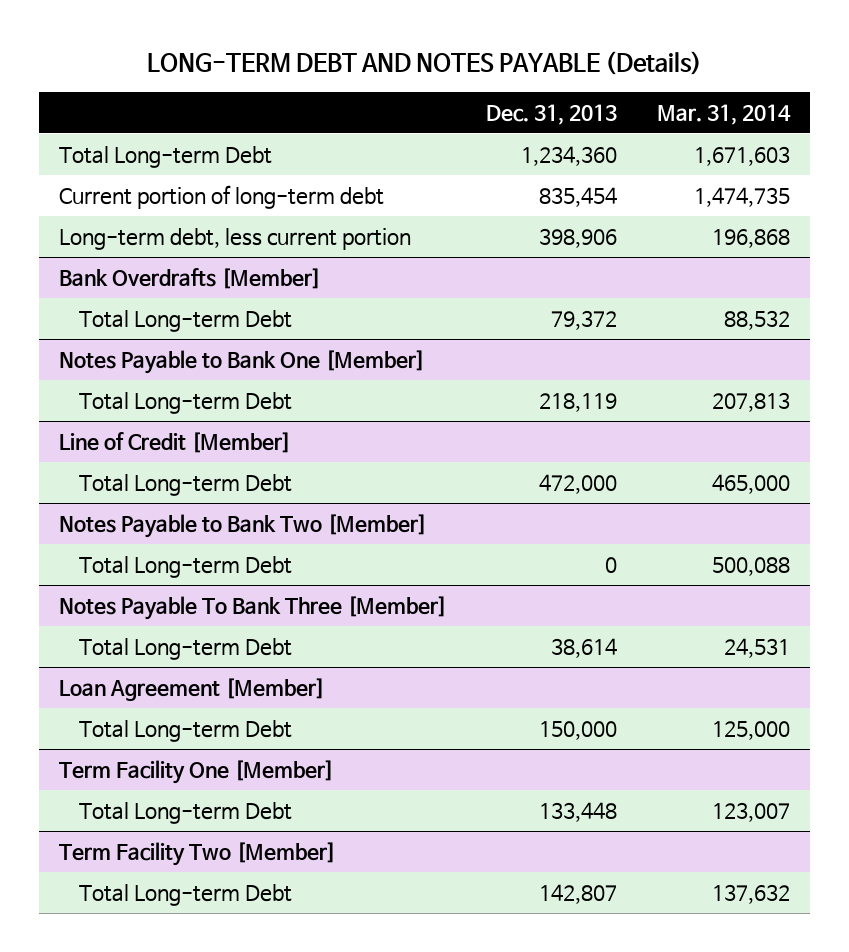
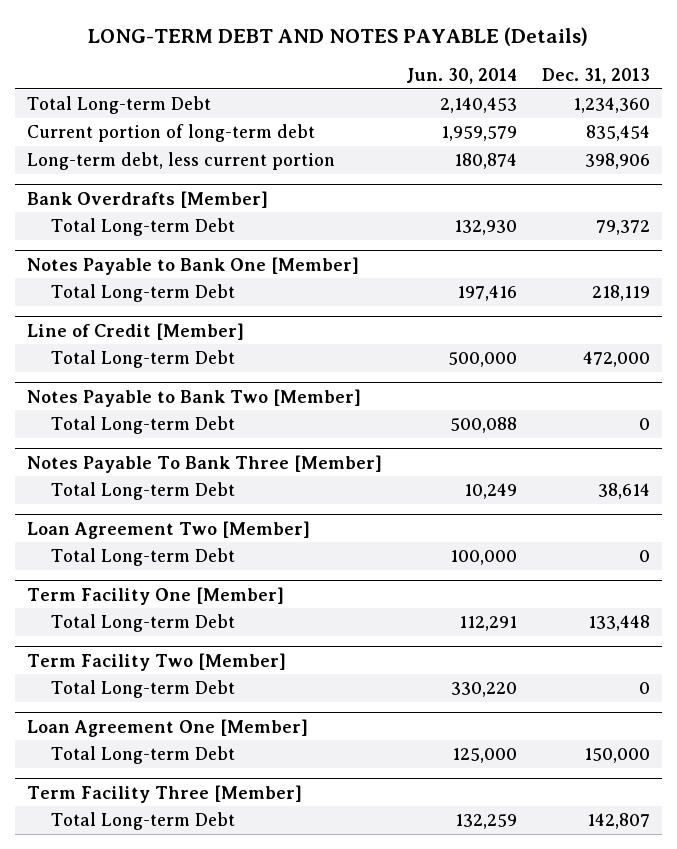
- | Dec. 31, 2013 | Mar. 31, 2014
+ | Jun. 30, 2014 | Dec. 31, 2013
- Loan Agreement [Member]
- Total Long-term Debt | 150,000 | 125,000
+ Loan Agreement Two [Member]
+ Total Long-term Debt | 100,000 | 0
@ Term Facility Two [Member]
+ Total Long-term Debt | 330,220 | 0
+ Loan Agreement One [Member]
+ Total Long-term Debt | 125,000 | 150,000
+ Term Facility Three [Member]

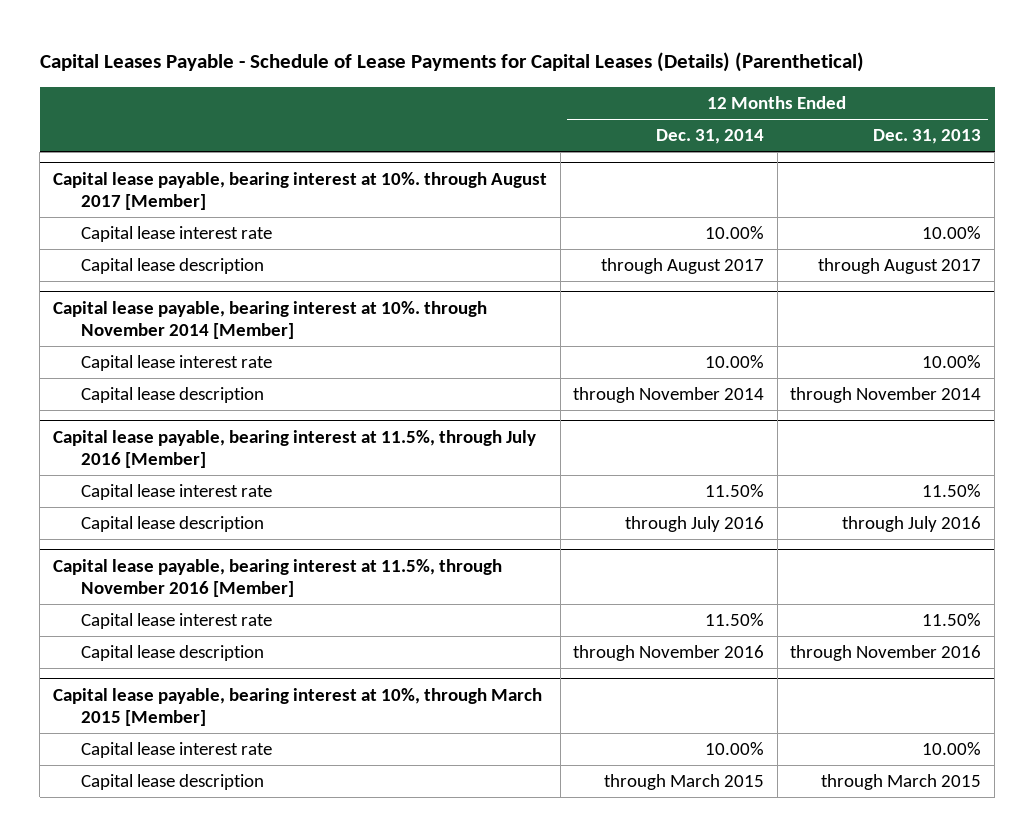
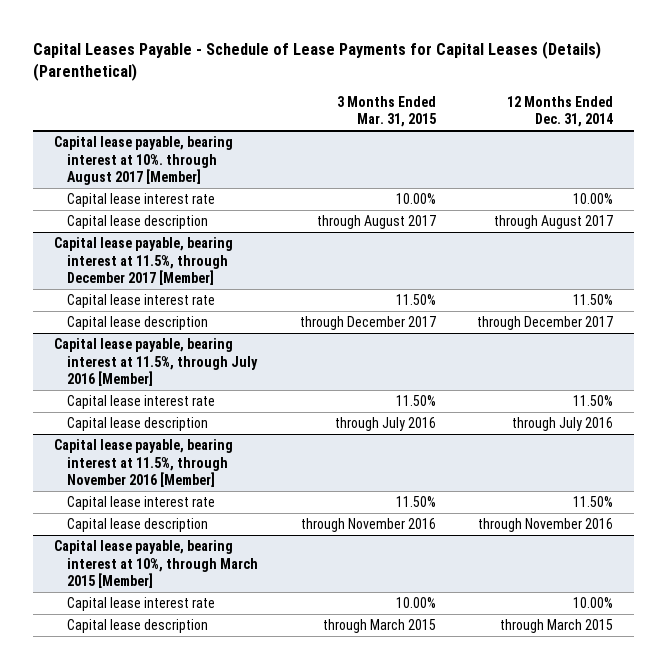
- | 12 Months Ended Dec. 31, 2014 | 12 Months Ended Dec. 31, 2013
+ | 3 Months Ended Mar. 31, 2015 | 12 Months Ended Dec. 31, 2014
- Capital lease payable, bearing interest at 10%. through November 2014 [Member]
- Capital lease interest rate | 10.00% | 10.00%
- Capital lease description | through November 2014 | through November 2014
+ Capital lease payable, bearing interest at 11.5%, through December 2017 [Member]
+ Capital lease interest rate | 11.50% | 11.50%
+ Capital lease description | through December 2017 | through December 2017

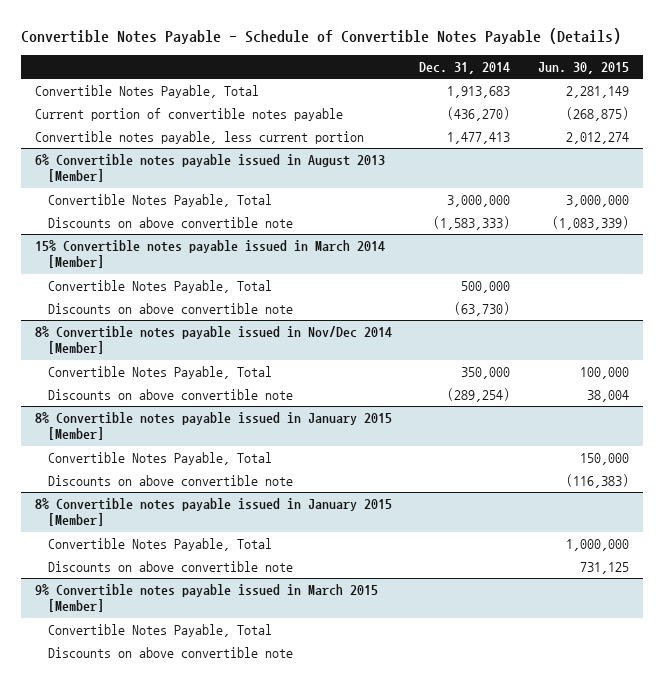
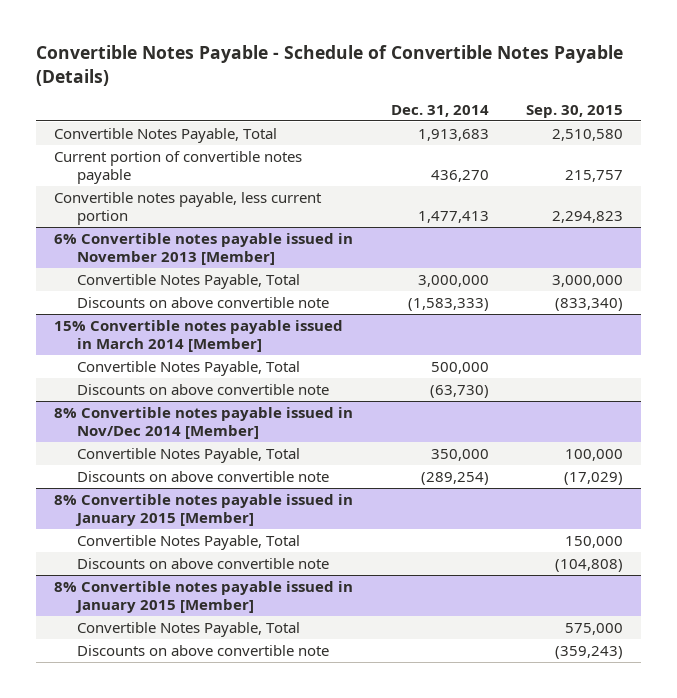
- | Dec. 31, 2014 | Jun. 30, 2015
+ | Dec. 31, 2014 | Sep. 30, 2015
- Current portion of convertible notes payable | (436,270) | (268,875)
+ Current portion of convertible notes payable | 436,270 | 215,757
- 6% Convertible notes payable issued in August 2013 [Member]
+ 6% Convertible notes payable issued in November 2013 [Member]
- 9% Convertible notes payable issued in March 2015 [Member]
- Convertible Notes Payable, Total
- Discounts on above convertible note

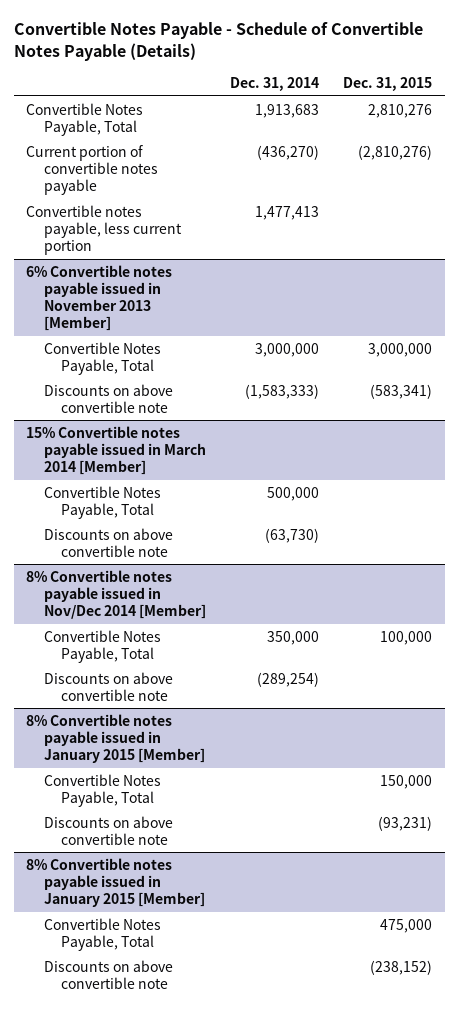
- | Dec. 31, 2014 | Sep. 30, 2015
+ | Dec. 31, 2014 | Dec. 31, 2015
- Current portion of convertible notes payable | 436,270 | 215,757
+ Current portion of convertible notes payable | (436,270) | (2,810,276)

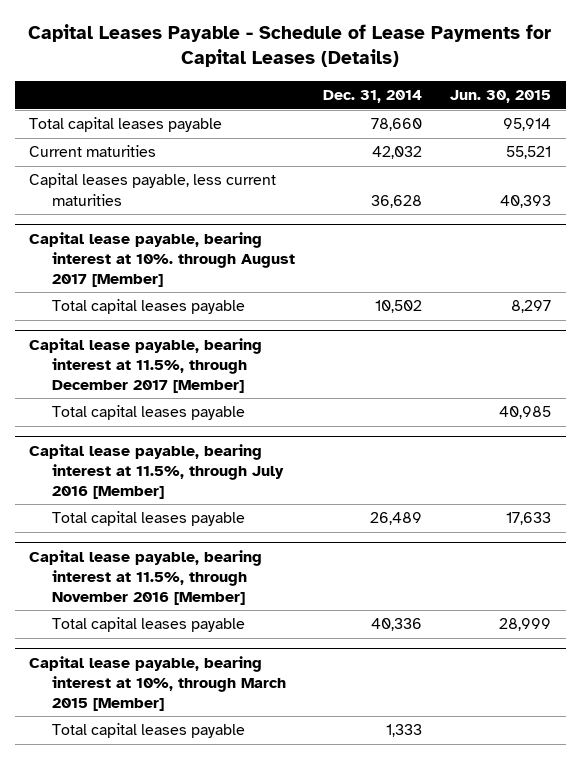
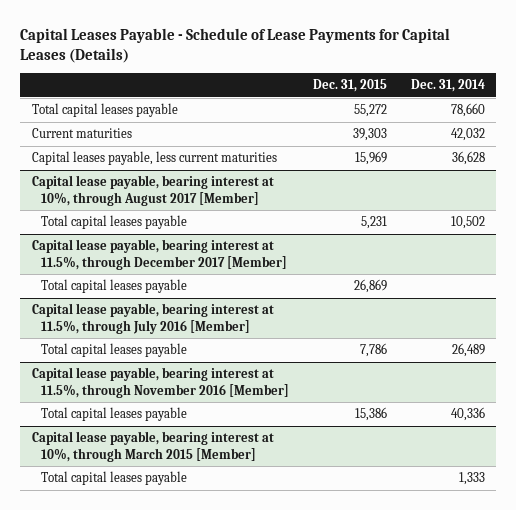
- | Dec. 31, 2014 | Jun. 30, 2015
+ | Dec. 31, 2015 | Dec. 31, 2014
- Capital lease payable, bearing interest at 10%. through August 2017 [Member]
+ Capital lease payable, bearing interest at 10%, through August 2017 [Member]

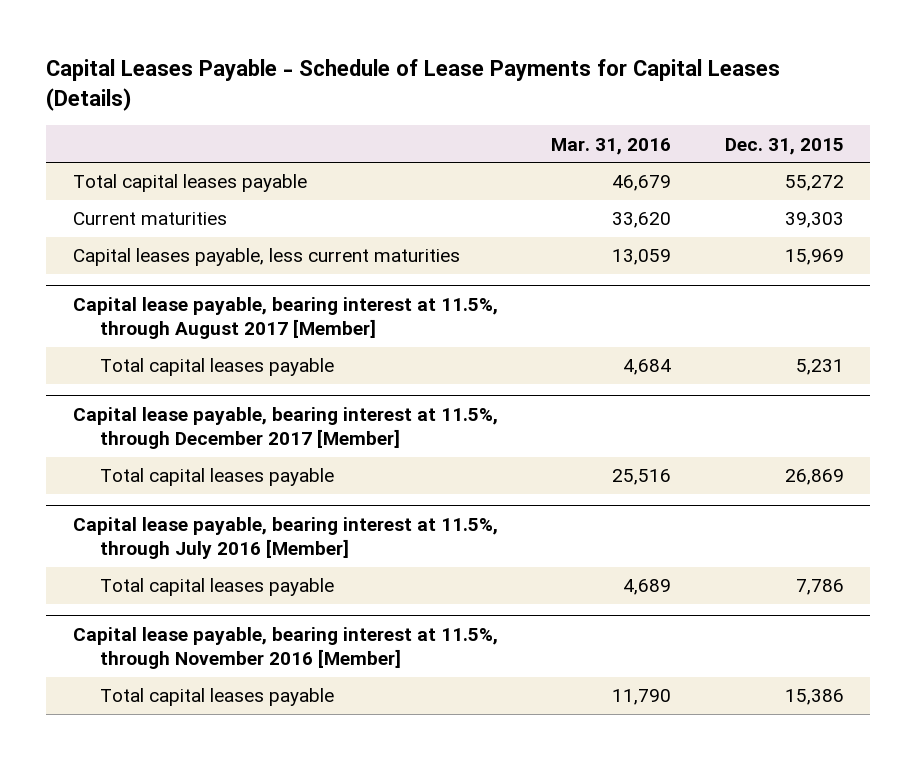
- | Dec. 31, 2015 | Dec. 31, 2014
+ | Mar. 31, 2016 | Dec. 31, 2015
- Capital lease payable, bearing interest at 10%, through August 2017 [Member]
+ Capital lease payable, bearing interest at 11.5%, through August 2017 [Member]
- Capital lease payable, bearing interest at 10%, through March 2015 [Member]
- Total capital leases payable | | 1,333

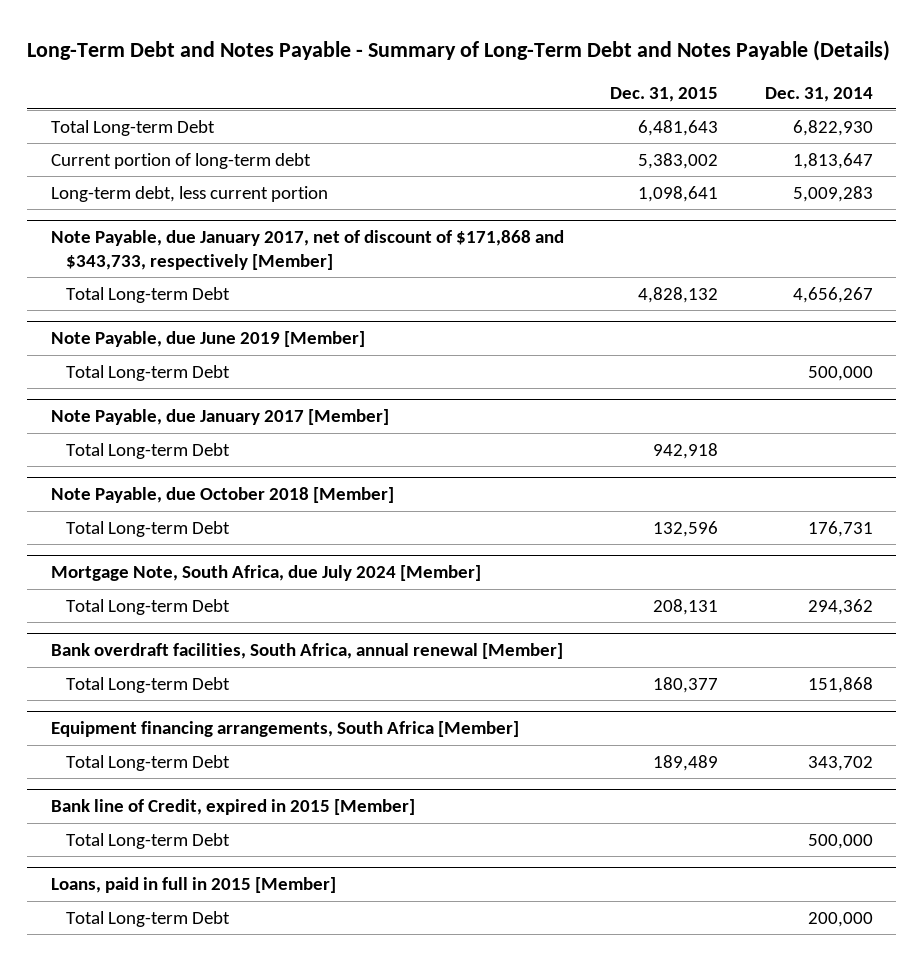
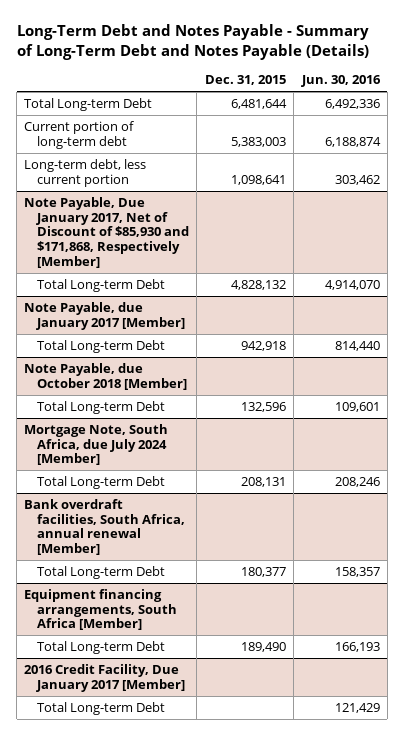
- | Dec. 31, 2015 | Dec. 31, 2014
+ | Dec. 31, 2015 | Jun. 30, 2016
- Total Long-term Debt | 6,481,643 | 6,822,930
- Current portion of long-term debt | 5,383,002 | 1,813,647
+ Total Long-term Debt | 6,481,644 | 6,492,336
+ Current portion of long-term debt | 5,383,003 | 6,188,874
- Note Payable, due January 2017, net of discount of $171,868 and $343,733, respectively [Member]
+ Note Payable, Due January 2017, Net of Discount of $85,930 and $171,868, Respectively [Member]
- Note Payable, due June 2019 [Member]
- Total Long-term Debt | | 500,000
@ Equipment financing arrangements, South Africa [Member]
- Total Long-term Debt | 189,489 | 343,702
- Bank line of Credit, expired in 2015 [Member]
- Total Long-term Debt | | 500,000
- Loans, paid in full in 2015 [Member]
@ Equipment financing arrangements, South Africa [Member]
+ Total Long-term Debt | 189,490 | 166,193
+ 2016 Credit Facility, Due January 2017 [Member]

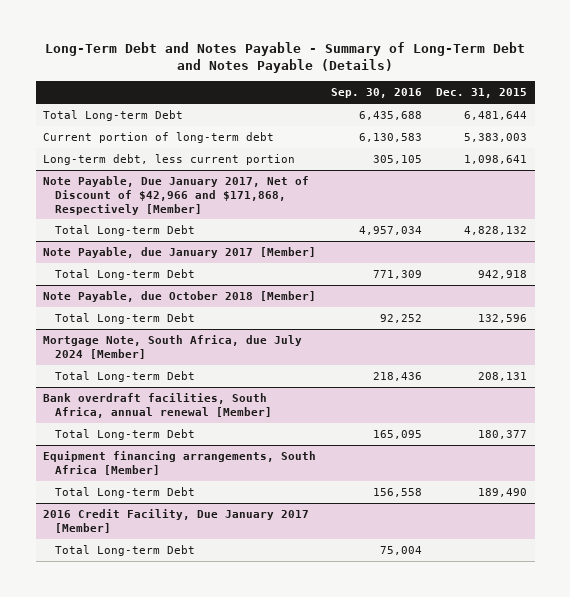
- | Dec. 31, 2015 | Jun. 30, 2016
+ | Sep. 30, 2016 | Dec. 31, 2015
- Note Payable, Due January 2017, Net of Discount of $85,930 and $171,868, Respectively [Member]
+ Note Payable, Due January 2017, Net of Discount of $42,966 and $171,868, Respectively [Member]

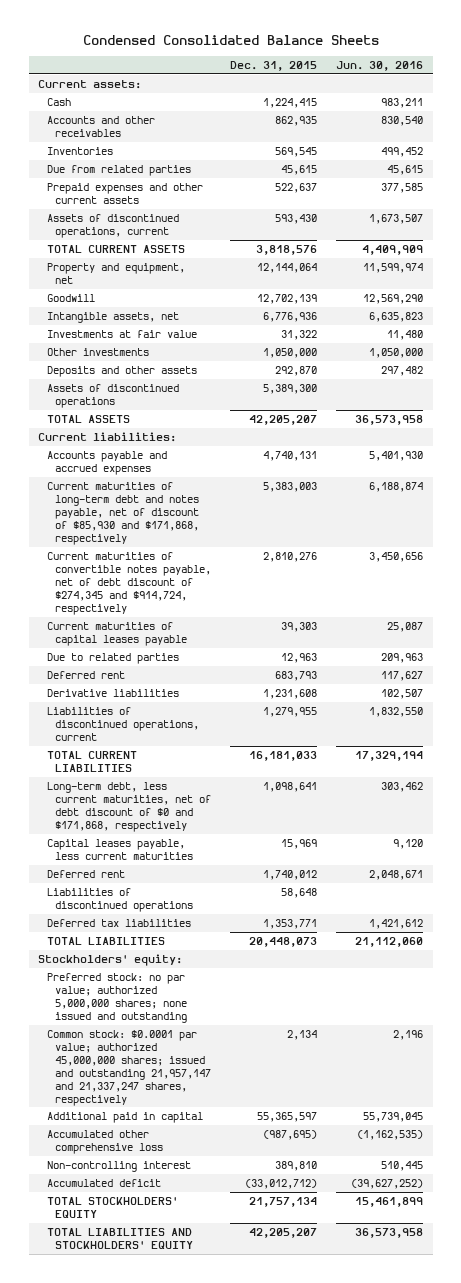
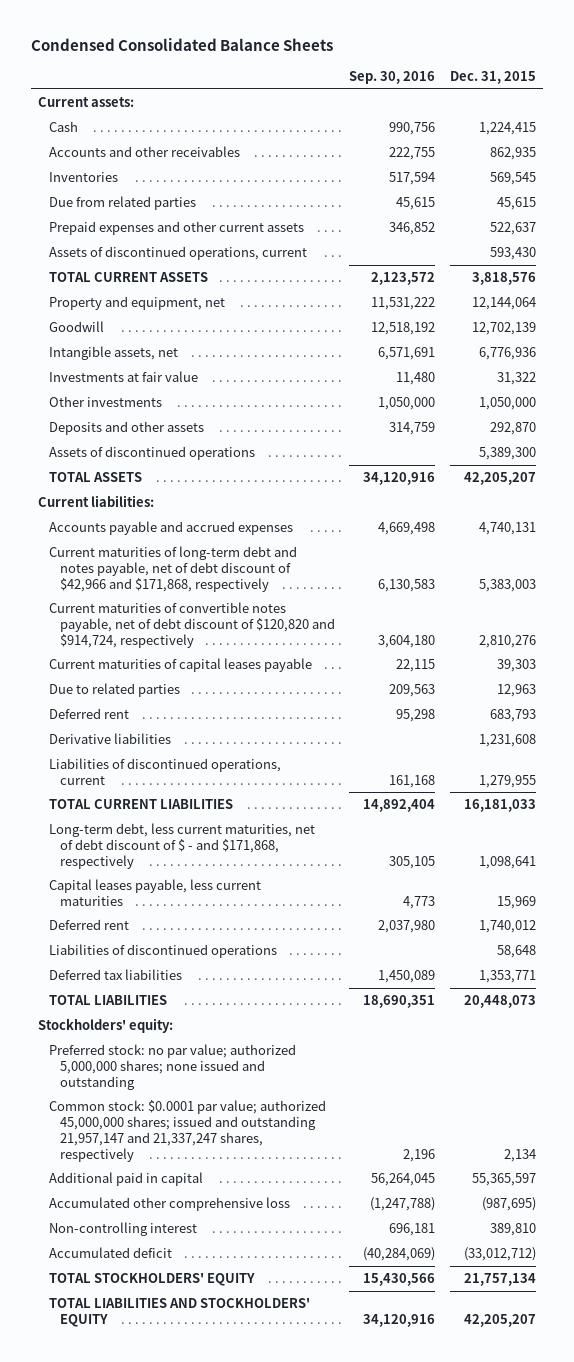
- | Dec. 31, 2015 | Jun. 30, 2016
+ | Sep. 30, 2016 | Dec. 31, 2015
- Current maturities of long-term debt and notes payable, net of discount of $85,930 and $171,868, respectively | 5,383,003 | 6,188,874
- Current maturities of convertible notes payable, net of debt discount of $274,345 and $914,724, respectively | 2,810,276 | 3,450,656
+ Current maturities of long-term debt and notes payable, net of debt discount of $42,966 and $171,868, respectively | 6,130,583 | 5,383,003
+ Current maturities of convertible notes payable, net of debt discount of $120,820 and $914,724, respectively | 3,604,180 | 2,810,276
- Long-term debt, less current maturities, net of debt discount of $0 and $171,868, respectively | 1,098,641 | 303,462
+ Long-term debt, less current maturities, net of debt discount of $ - and $171,868, respectively | 305,105 | 1,098,641

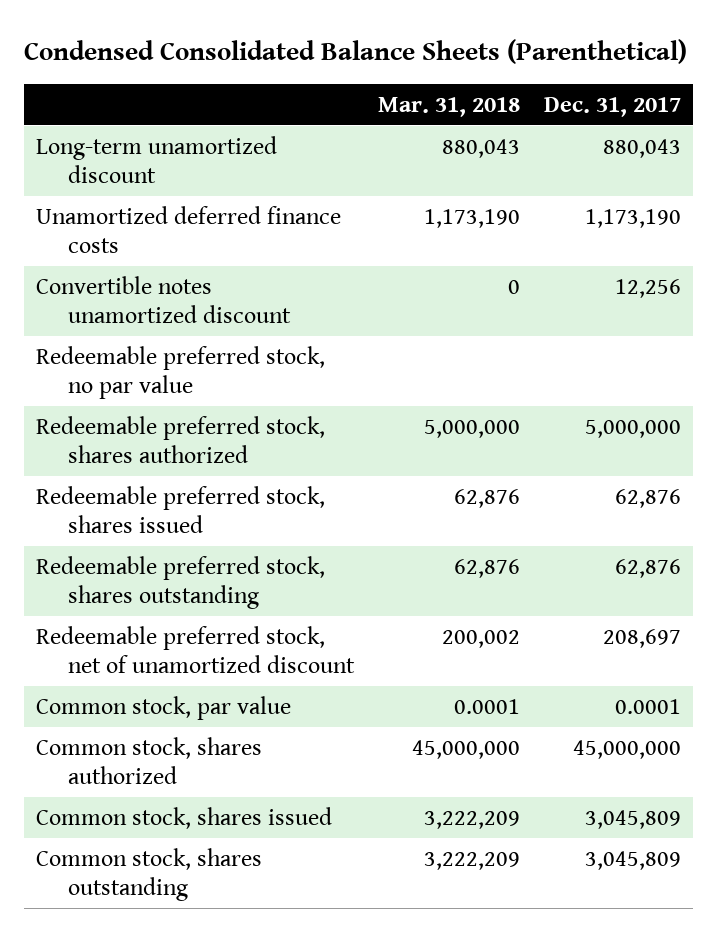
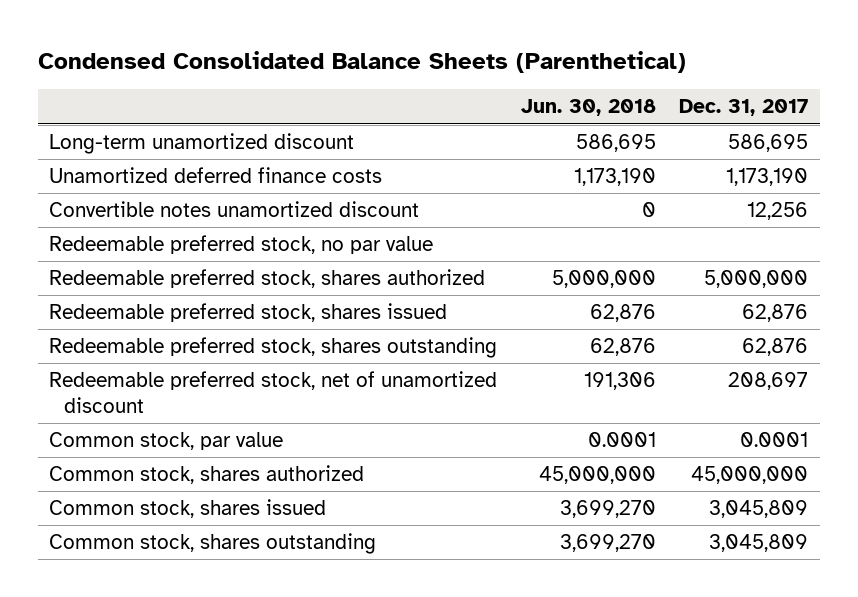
- | Mar. 31, 2018 | Dec. 31, 2017
+ | Jun. 30, 2018 | Dec. 31, 2017
- Long-term unamortized discount | 880,043 | 880,043
+ Long-term unamortized discount | 586,695 | 586,695

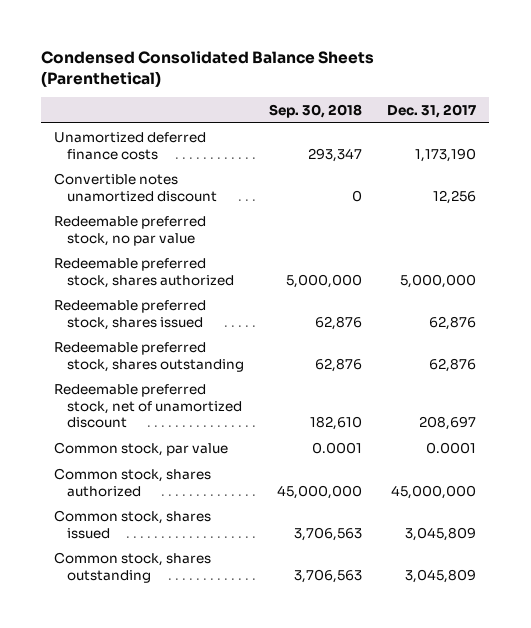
- | Jun. 30, 2018 | Dec. 31, 2017
+ | Sep. 30, 2018 | Dec. 31, 2017
- Long-term unamortized discount | 586,695 | 586,695

